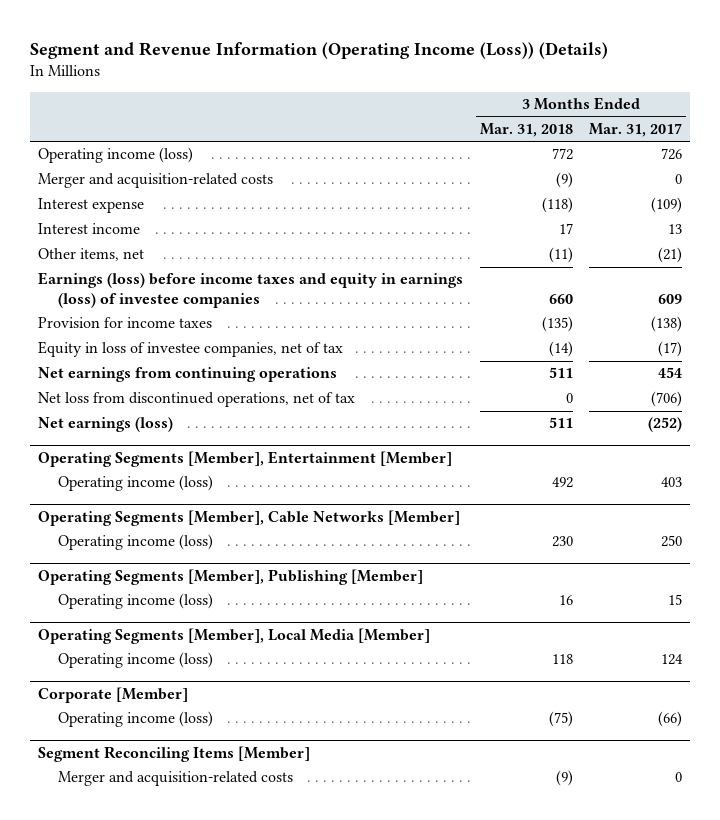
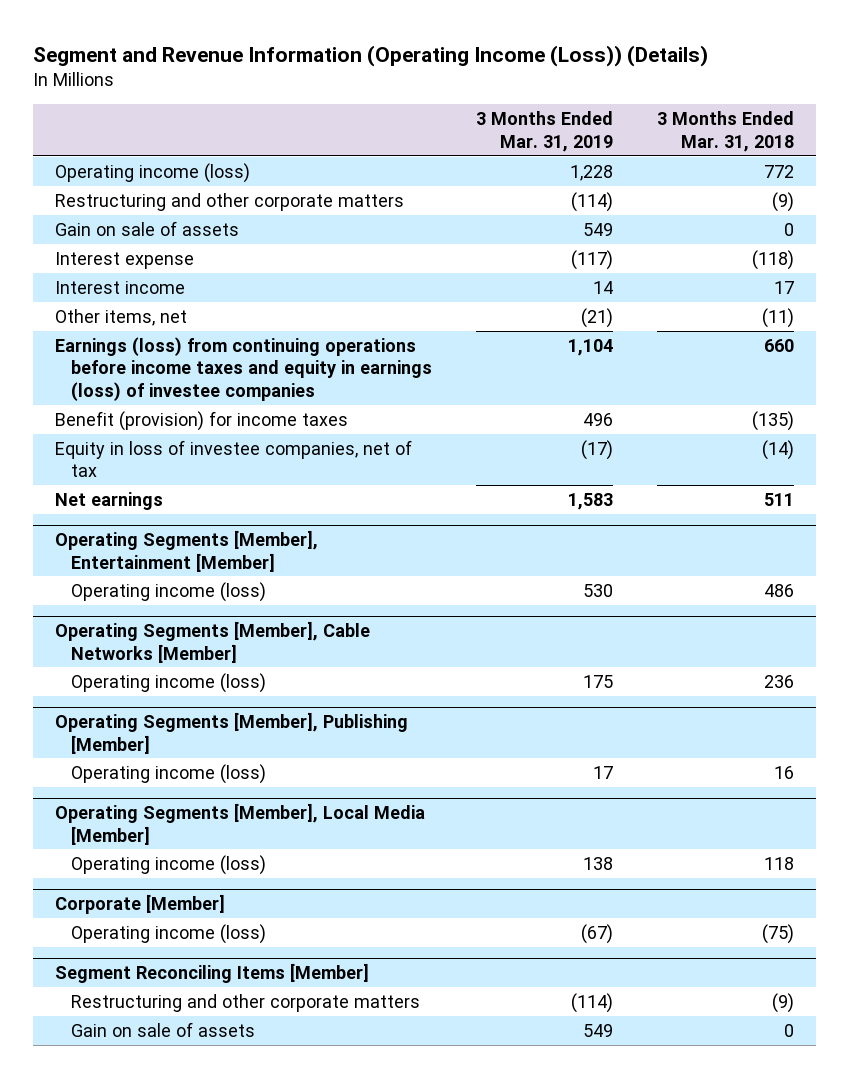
- | 3 Months Ended Mar. 31, 2018 | 3 Months Ended Mar. 31, 2017
+ | 3 Months Ended Mar. 31, 2019 | 3 Months Ended Mar. 31, 2018
- Merger and acquisition-related costs | (9) | 0
+ Restructuring and other corporate matters | (114) | (9)
+ Gain on sale of assets | 549 | 0
- Earnings (loss) before income taxes and equity in earnings (loss) of investee companies | 660 | 609
- Provision for income taxes | (135) | (138)
+ Earnings (loss) from continuing operations before income taxes and equity in earnings (loss) of investee companies | 1,104 | 660
+ Benefit (provision) for income taxes | 496 | (135)
- Net earnings from continuing operations | 511 | 454
- Net loss from discontinued operations, net of tax | 0 | (706)
- Net earnings (loss) | 511 | (252)
+ Net earnings | 1,583 | 511
@ Operating Segments [Member], Entertainment [Member]
- Operating income (loss) | 492 | 403
+ Operating income (loss) | 530 | 486
@ Operating Segments [Member], Cable Networks [Member]
- Operating income (loss) | 230 | 250
+ Operating income (loss) | 175 | 236
@ Segment Reconciling Items [Member]
- Merger and acquisition-related costs | (9) | 0
+ Restructuring and other corporate matters | (114) | (9)
+ Gain on sale of assets | 549 | 0

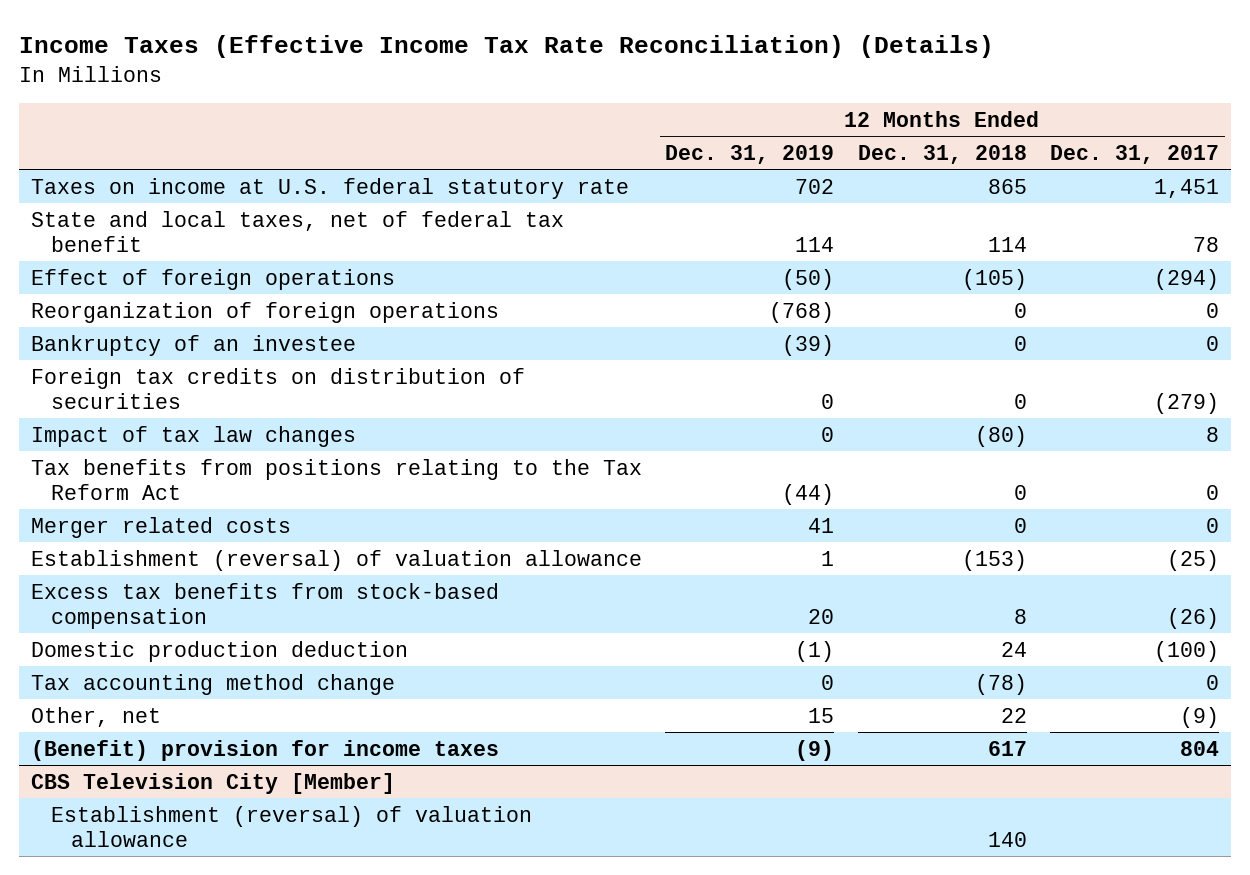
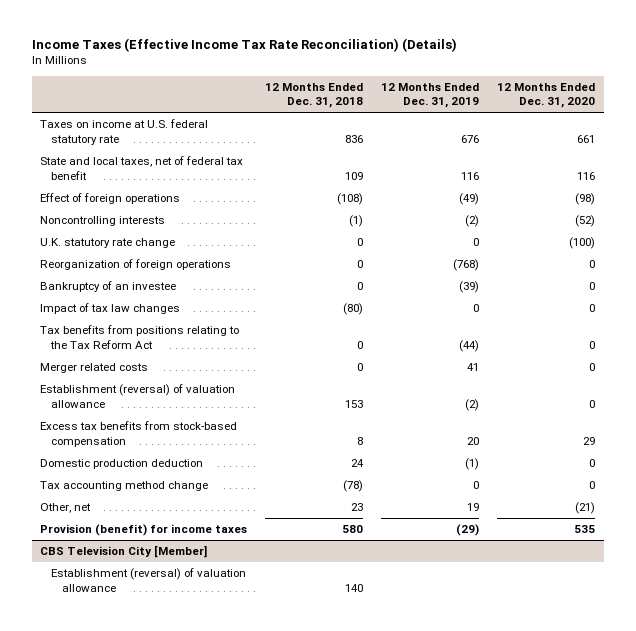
- | 12 Months Ended Dec. 31, 2019 | 12 Months Ended Dec. 31, 2018 | 12 Months Ended Dec. 31, 2017
+ | 12 Months Ended Dec. 31, 2018 | 12 Months Ended Dec. 31, 2019 | 12 Months Ended Dec. 31, 2020
- Taxes on income at U.S. federal statutory rate | 702 | 865 | 1,451
- State and local taxes, net of federal tax benefit | 114 | 114 | 78
- Effect of foreign operations | (50) | (105) | (294)
+ Taxes on income at U.S. federal statutory rate | 836 | 676 | 661
+ State and local taxes, net of federal tax benefit | 109 | 116 | 116
+ Effect of foreign operations | (108) | (49) | (98)
+ Noncontrolling interests | (1) | (2) | (52)
+ U.K. statutory rate change | 0 | 0 | (100)
- Foreign tax credits on distribution of securities | 0 | 0 | (279)
- Establishment (reversal) of valuation allowance | 1 | (153) | (25)
+ Establishment (reversal) of valuation allowance | 153 | (2) | 0
- Other, net | 15 | 22 | (9)
- (Benefit) provision for income taxes | (9) | 617 | 804
+ Other, net | 23 | 19 | (21)
+ Provision (benefit) for income taxes | 580 | (29) | 535

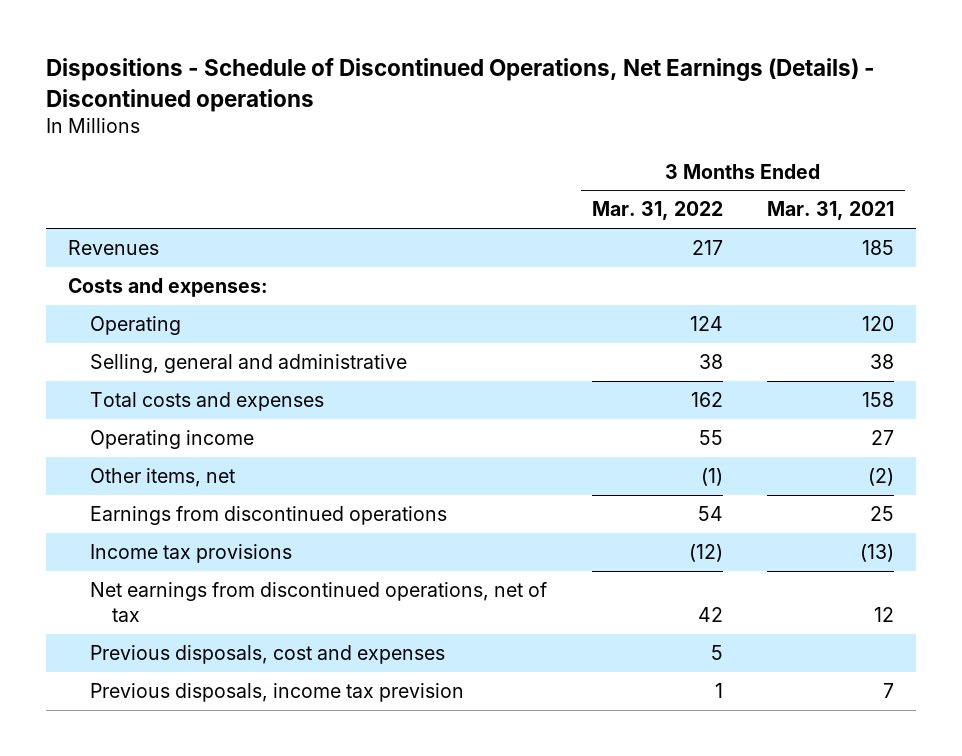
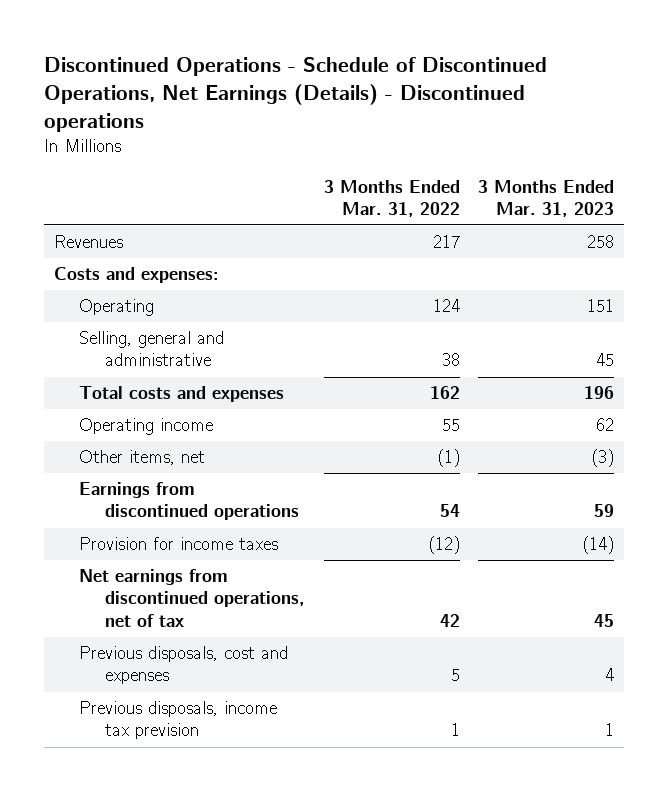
- Dispositions - Schedule of Discontinued Operations, Net Earnings (Details) - Discontinued operations
+ Discontinued Operations - Schedule of Discontinued Operations, Net Earnings (Details) - Discontinued operations
- | 3 Months Ended Mar. 31, 2022 | 3 Months Ended Mar. 31, 2021
+ | 3 Months Ended Mar. 31, 2022 | 3 Months Ended Mar. 31, 2023
- Income tax provisions | (12) | (13)
+ Provision for income taxes | (12) | (14)

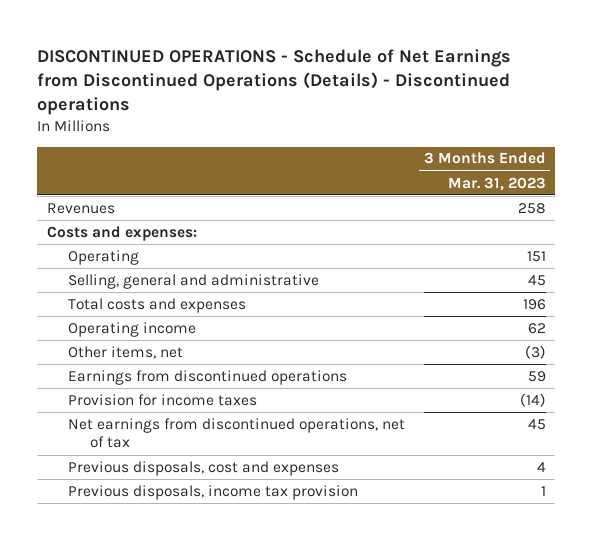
- Discontinued Operations - Schedule of Discontinued Operations, Net Earnings (Details) - Discontinued operations
+ DISCONTINUED OPERATIONS - Schedule of Net Earnings from Discontinued Operations (Details) - Discontinued operations
- | 3 Months Ended Mar. 31, 2022 | 3 Months Ended Mar. 31, 2023
+ | 3 Months Ended Mar. 31, 2023
- Previous disposals, income tax prevision | 1 | 1
+ Previous disposals, income tax provision | 1

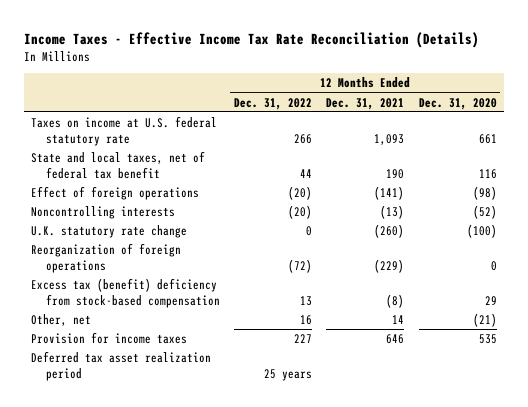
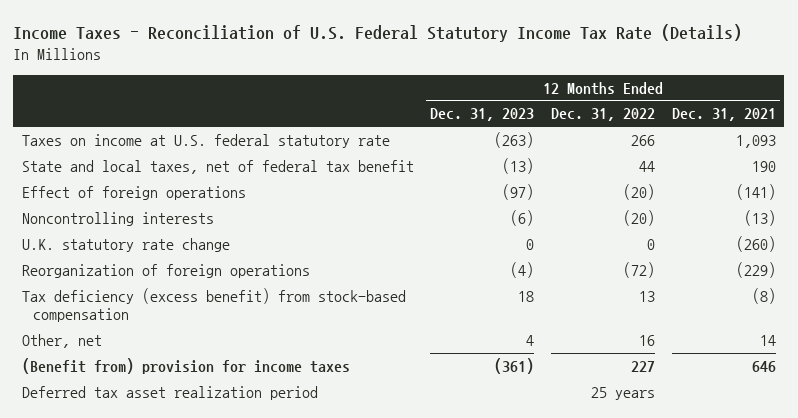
- Income Taxes - Effective Income Tax Rate Reconciliation (Details)
+ Income Taxes - Reconciliation of U.S. Federal Statutory Income Tax Rate (Details)
- | 12 Months Ended Dec. 31, 2022 | 12 Months Ended Dec. 31, 2021 | 12 Months Ended Dec. 31, 2020
+ | 12 Months Ended Dec. 31, 2023 | 12 Months Ended Dec. 31, 2022 | 12 Months Ended Dec. 31, 2021
- Excess tax (benefit) deficiency from stock-based compensation | 13 | (8) | 29
+ Tax deficiency (excess benefit) from stock-based compensation | 18 | 13 | (8)
- Provision for income taxes | 227 | 646 | 535
+ (Benefit from) provision for income taxes | (361) | 227 | 646

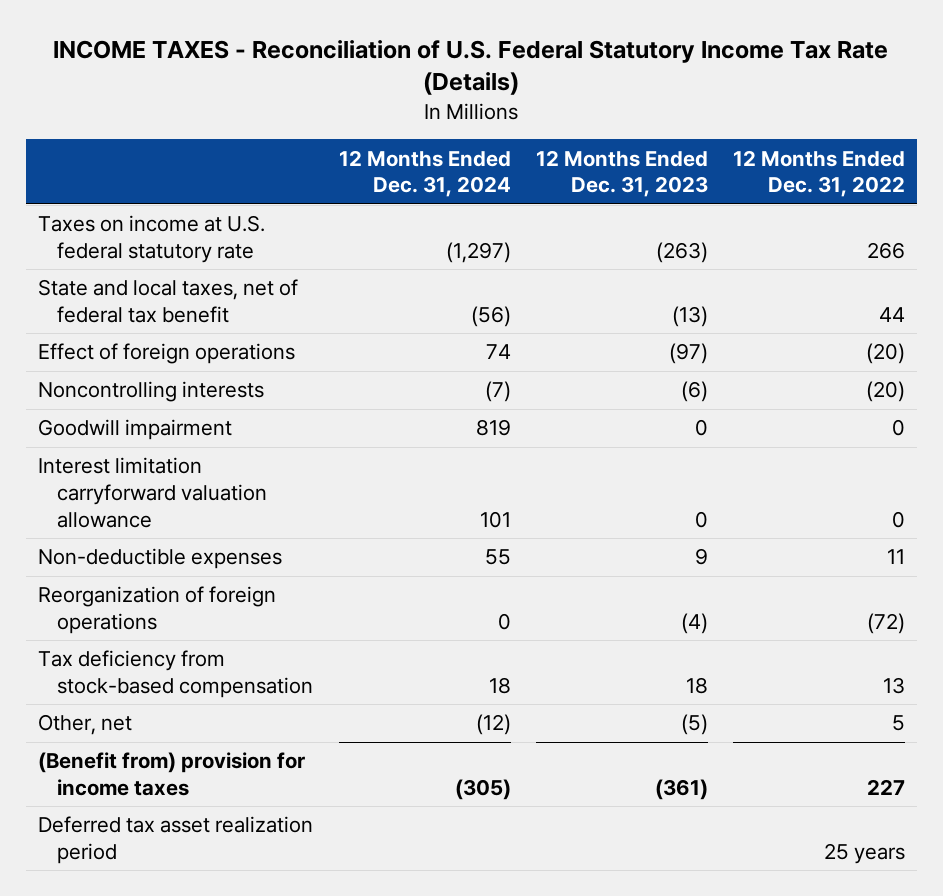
- Income Taxes - Reconciliation of U.S. Federal Statutory Income Tax Rate (Details)
+ INCOME TAXES - Reconciliation of U.S. Federal Statutory Income Tax Rate (Details)
- | 12 Months Ended Dec. 31, 2023 | 12 Months Ended Dec. 31, 2022 | 12 Months Ended Dec. 31, 2021
+ | 12 Months Ended Dec. 31, 2024 | 12 Months Ended Dec. 31, 2023 | 12 Months Ended Dec. 31, 2022
- U.K. statutory rate change | 0 | 0 | (260)
+ Goodwill impairment | 819 | 0 | 0
+ Interest limitation carryforward valuation allowance | 101 | 0 | 0
+ Non-deductible expenses | 55 | 9 | 11
- Tax deficiency (excess benefit) from stock-based compensation | 18 | 13 | (8)
- Other, net | 4 | 16 | 14
+ Tax deficiency from stock-based compensation | 18 | 18 | 13
+ Other, net | (12) | (5) | 5

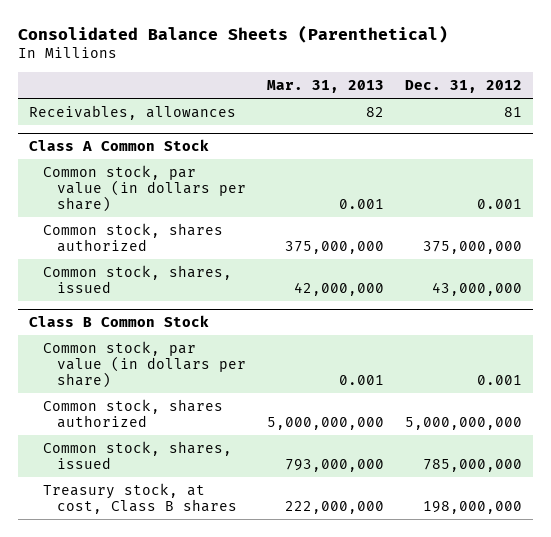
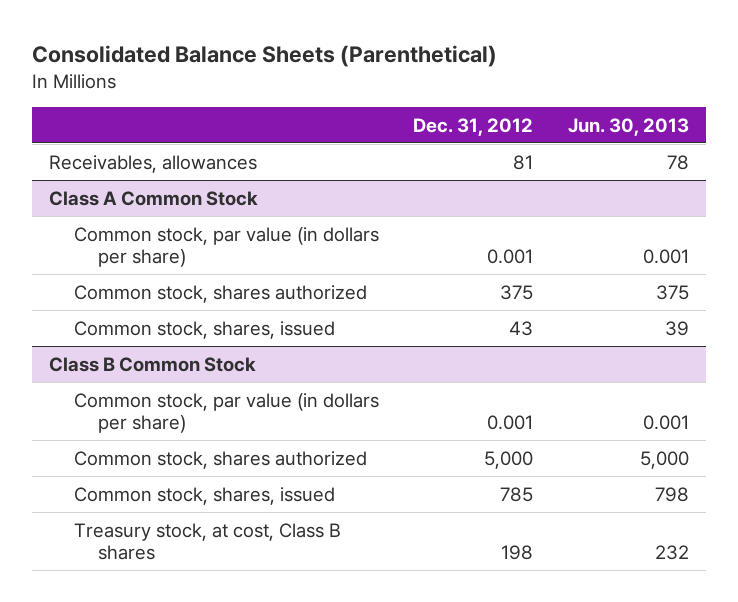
- | Mar. 31, 2013 | Dec. 31, 2012
+ | Dec. 31, 2012 | Jun. 30, 2013
@ Class A Common Stock
- Common stock, shares authorized | 375,000,000 | 375,000,000
- Common stock, shares, issued | 42,000,000 | 43,000,000
+ Common stock, shares authorized | 375 | 375
+ Common stock, shares, issued | 43 | 39
@ Class B Common Stock
- Common stock, shares authorized | 5,000,000,000 | 5,000,000,000
- Common stock, shares, issued | 793,000,000 | 785,000,000
- Treasury stock, at cost, Class B shares | 222,000,000 | 198,000,000
+ Common stock, shares authorized | 5,000 | 5,000
+ Common stock, shares, issued | 785 | 798
+ Treasury stock, at cost, Class B shares | 198 | 232

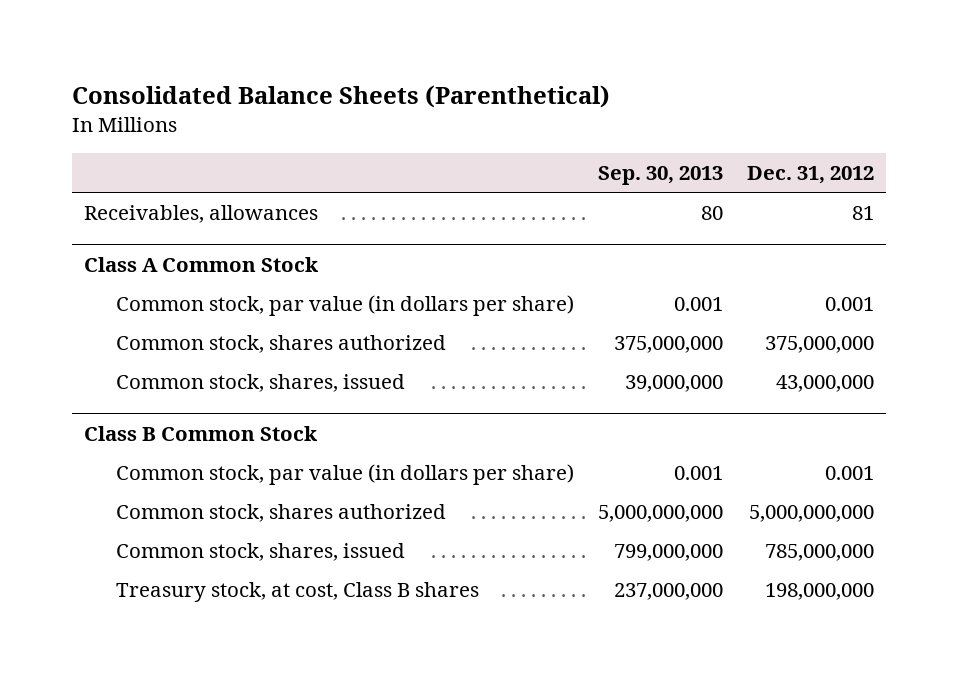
- | Dec. 31, 2012 | Jun. 30, 2013
+ | Sep. 30, 2013 | Dec. 31, 2012
@ Class A Common Stock
- Common stock, shares authorized | 375 | 375
- Common stock, shares, issued | 43 | 39
+ Common stock, shares authorized | 375,000,000 | 375,000,000
+ Common stock, shares, issued | 39,000,000 | 43,000,000
@ Class B Common Stock
- Common stock, shares authorized | 5,000 | 5,000
- Common stock, shares, issued | 785 | 798
- Treasury stock, at cost, Class B shares | 198 | 232
+ Common stock, shares authorized | 5,000,000,000 | 5,000,000,000
+ Common stock, shares, issued | 799,000,000 | 785,000,000
+ Treasury stock, at cost, Class B shares | 237,000,000 | 198,000,000

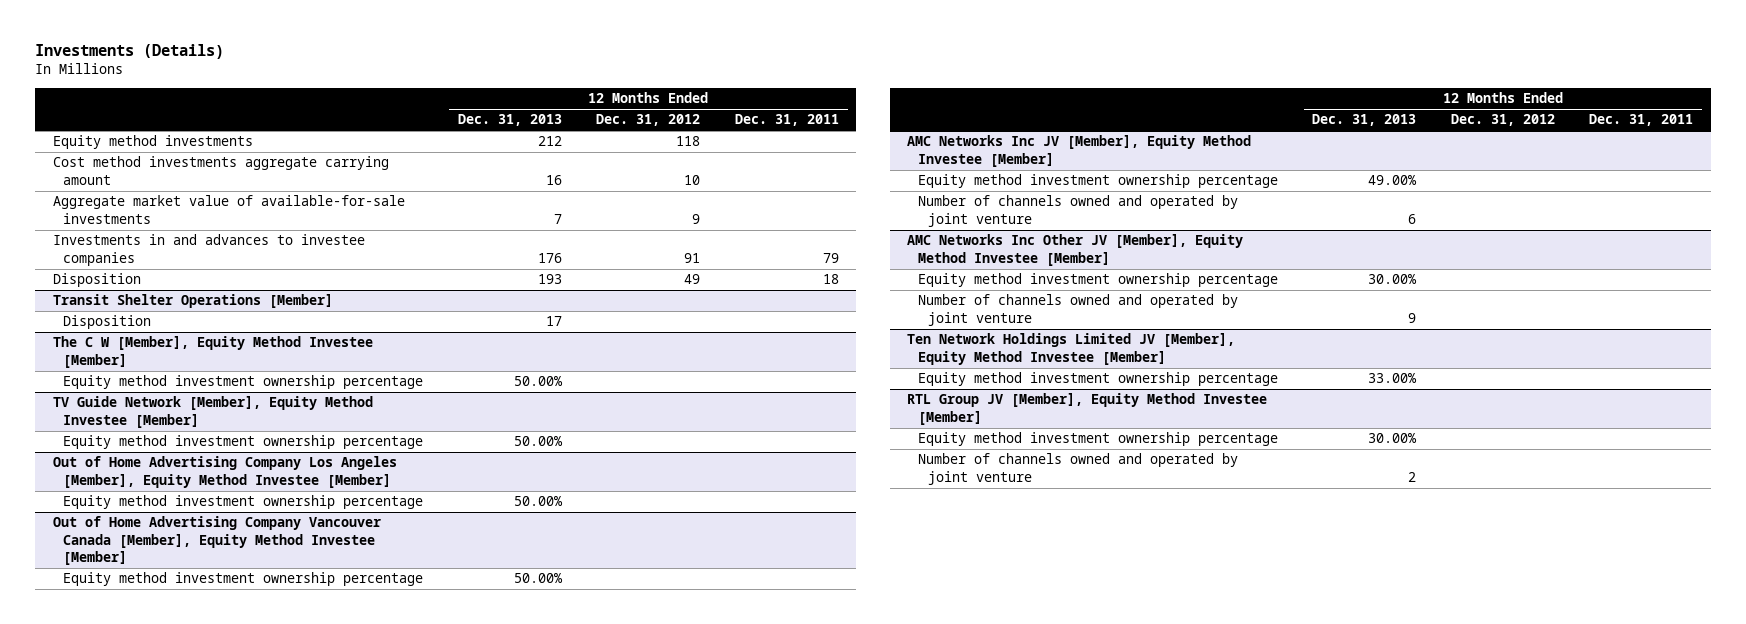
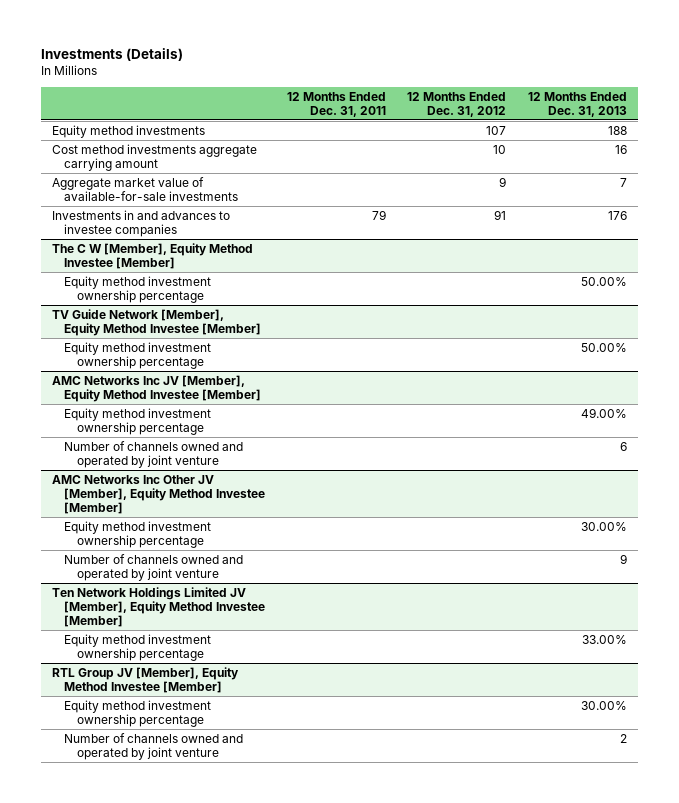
- | 12 Months Ended Dec. 31, 2013 | 12 Months Ended Dec. 31, 2012 | 12 Months Ended Dec. 31, 2011
+ | 12 Months Ended Dec. 31, 2011 | 12 Months Ended Dec. 31, 2012 | 12 Months Ended Dec. 31, 2013
- Equity method investments | 212 | 118 |
+ Equity method investments | | 107 | 188
- Disposition | 193 | 49 | 18
- Transit Shelter Operations [Member]
- Disposition | 17 | |
- Out of Home Advertising Company Los Angeles [Member], Equity Method Investee [Member]
- Equity method investment ownership percentage | 50.00% | |
- Out of Home Advertising Company Vancouver Canada [Member], Equity Method Investee [Member]
- Equity method investment ownership percentage | 50.00% | |

